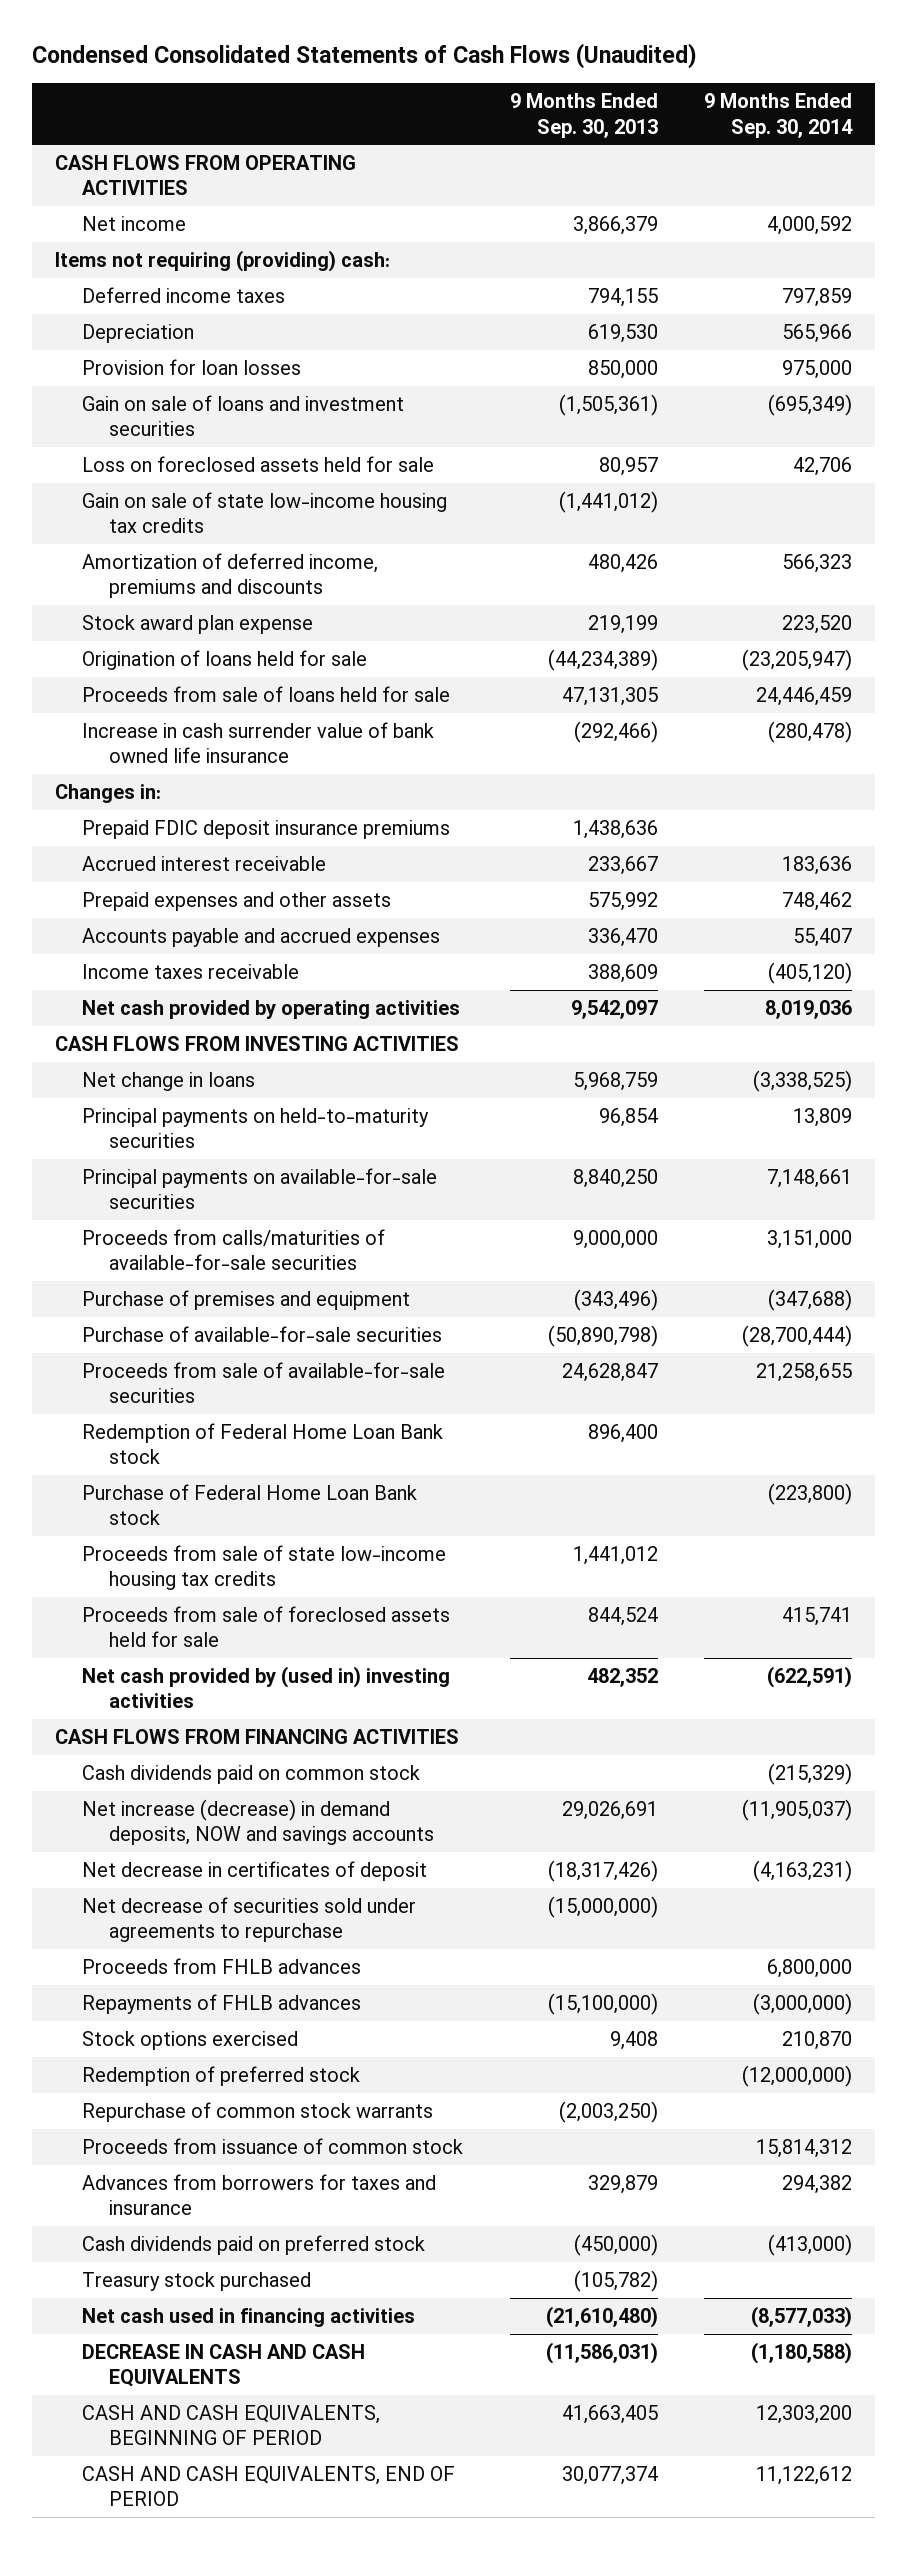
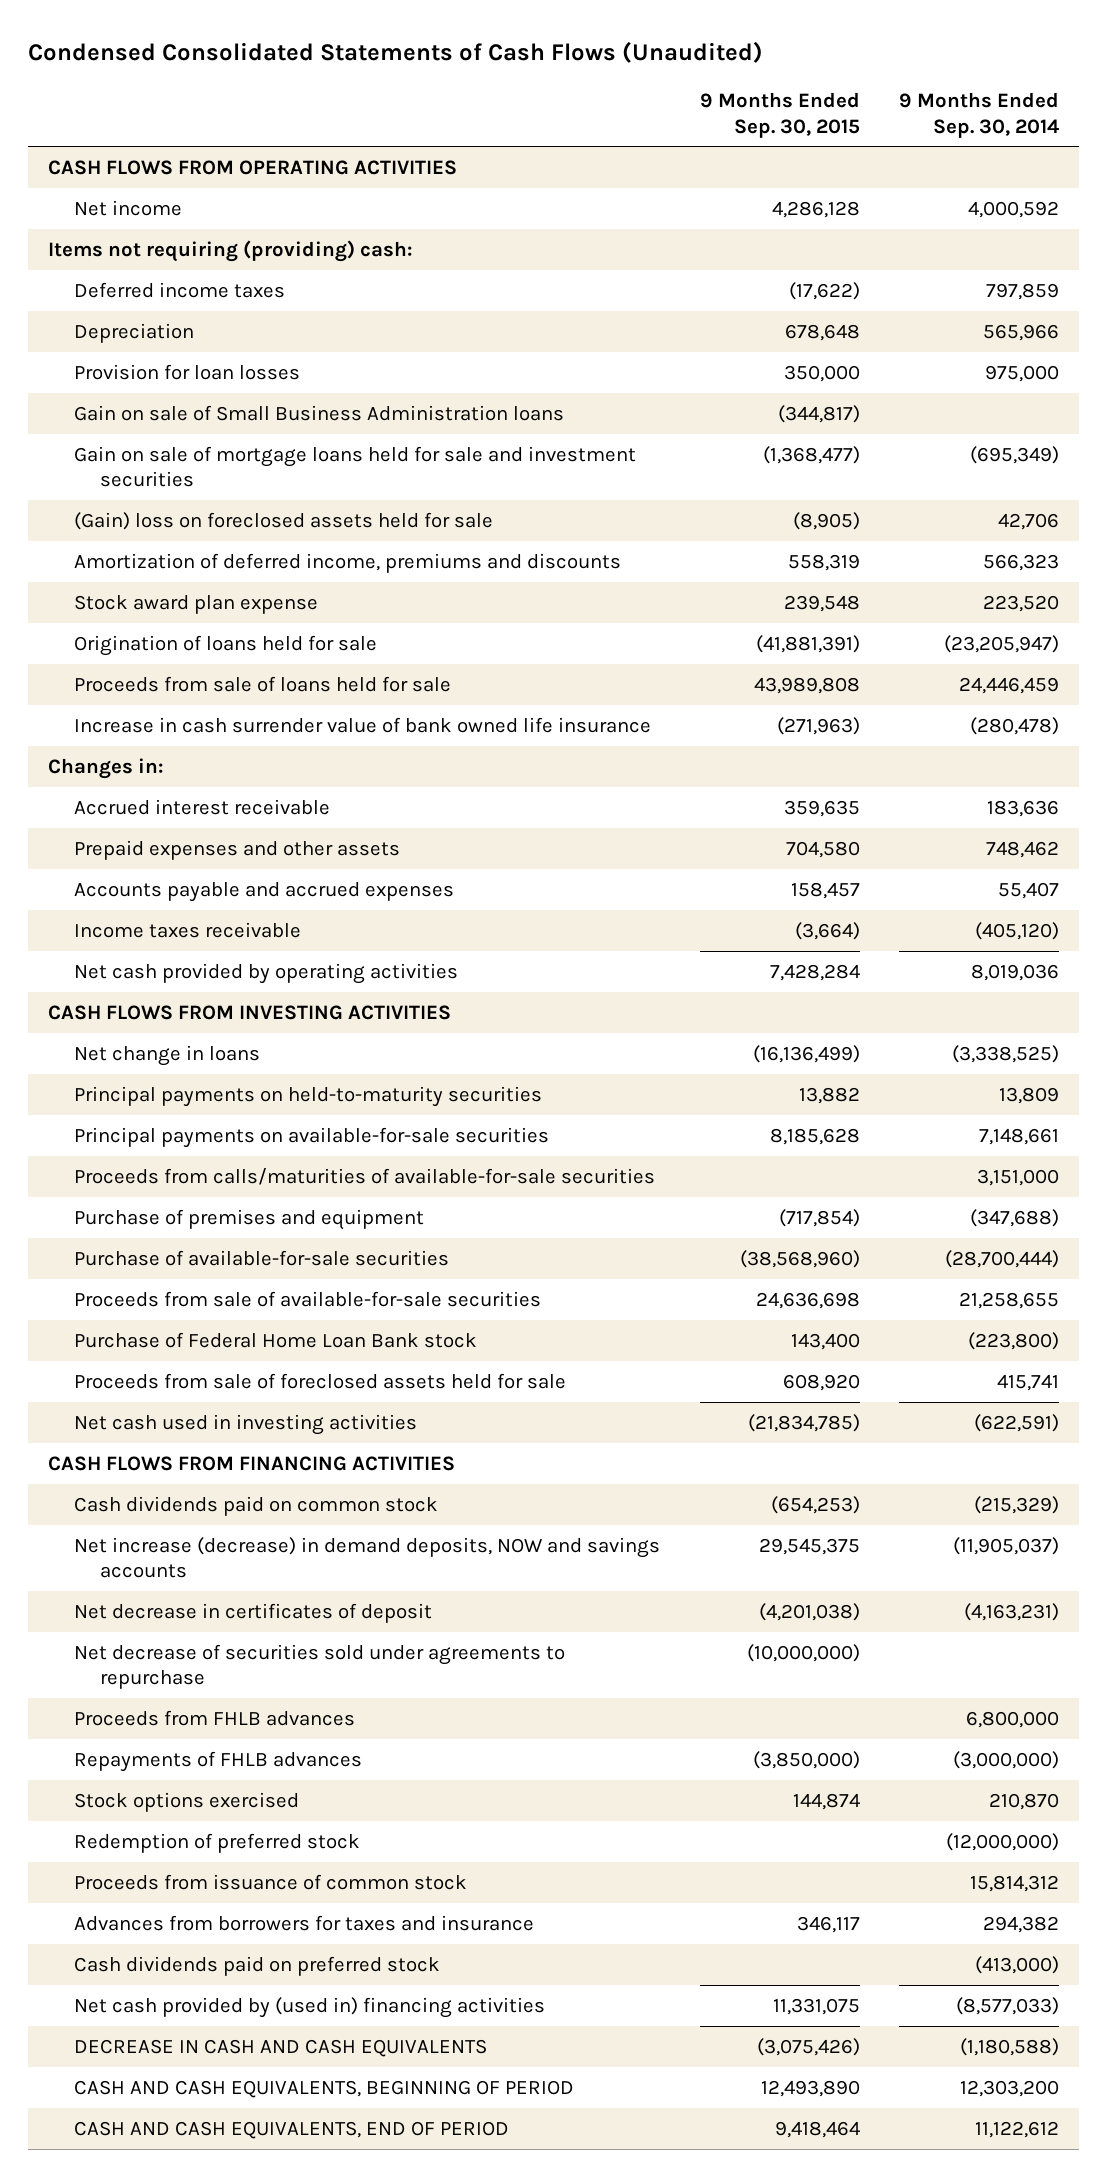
- | 9 Months Ended Sep. 30, 2013 | 9 Months Ended Sep. 30, 2014
+ | 9 Months Ended Sep. 30, 2015 | 9 Months Ended Sep. 30, 2014
- Gain on sale of loans and investment securities | (1,505,361) | (695,349)
- Loss on foreclosed assets held for sale | 80,957 | 42,706
- Gain on sale of state low-income housing tax credits | (1,441,012) |
+ Gain on sale of Small Business Administration loans | (344,817) |
+ Gain on sale of mortgage loans held for sale and investment securities | (1,368,477) | (695,349)
+ (Gain) loss on foreclosed assets held for sale | (8,905) | 42,706
- Prepaid FDIC deposit insurance premiums | 1,438,636 |
- Redemption of Federal Home Loan Bank stock | 896,400 |
- Proceeds from sale of state low-income housing tax credits | 1,441,012 |
- Net cash provided by (used in) investing activities | 482,352 | (622,591)
+ Net cash used in investing activities | (21,834,785) | (622,591)
- Repurchase of common stock warrants | (2,003,250) |
- Treasury stock purchased | (105,782) |
- Net cash used in financing activities | (21,610,480) | (8,577,033)
+ Net cash provided by (used in) financing activities | 11,331,075 | (8,577,033)

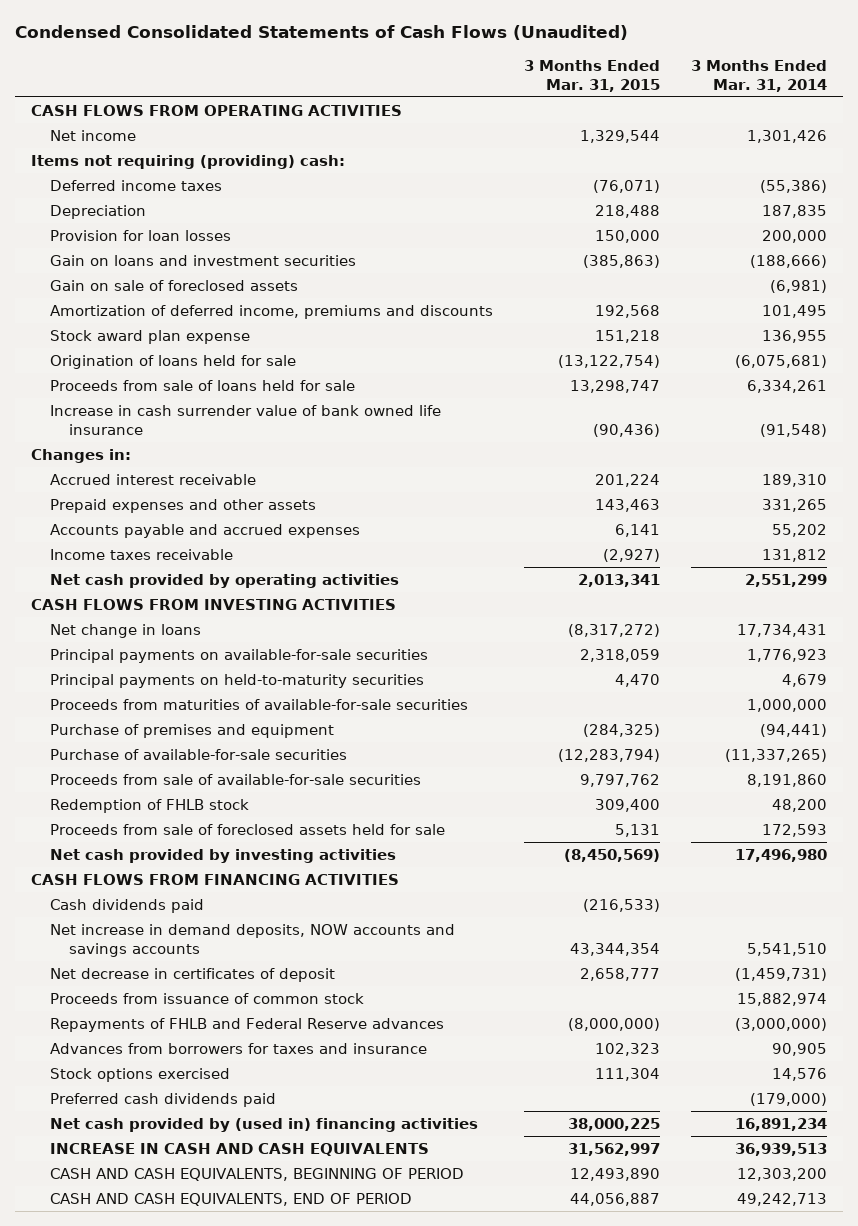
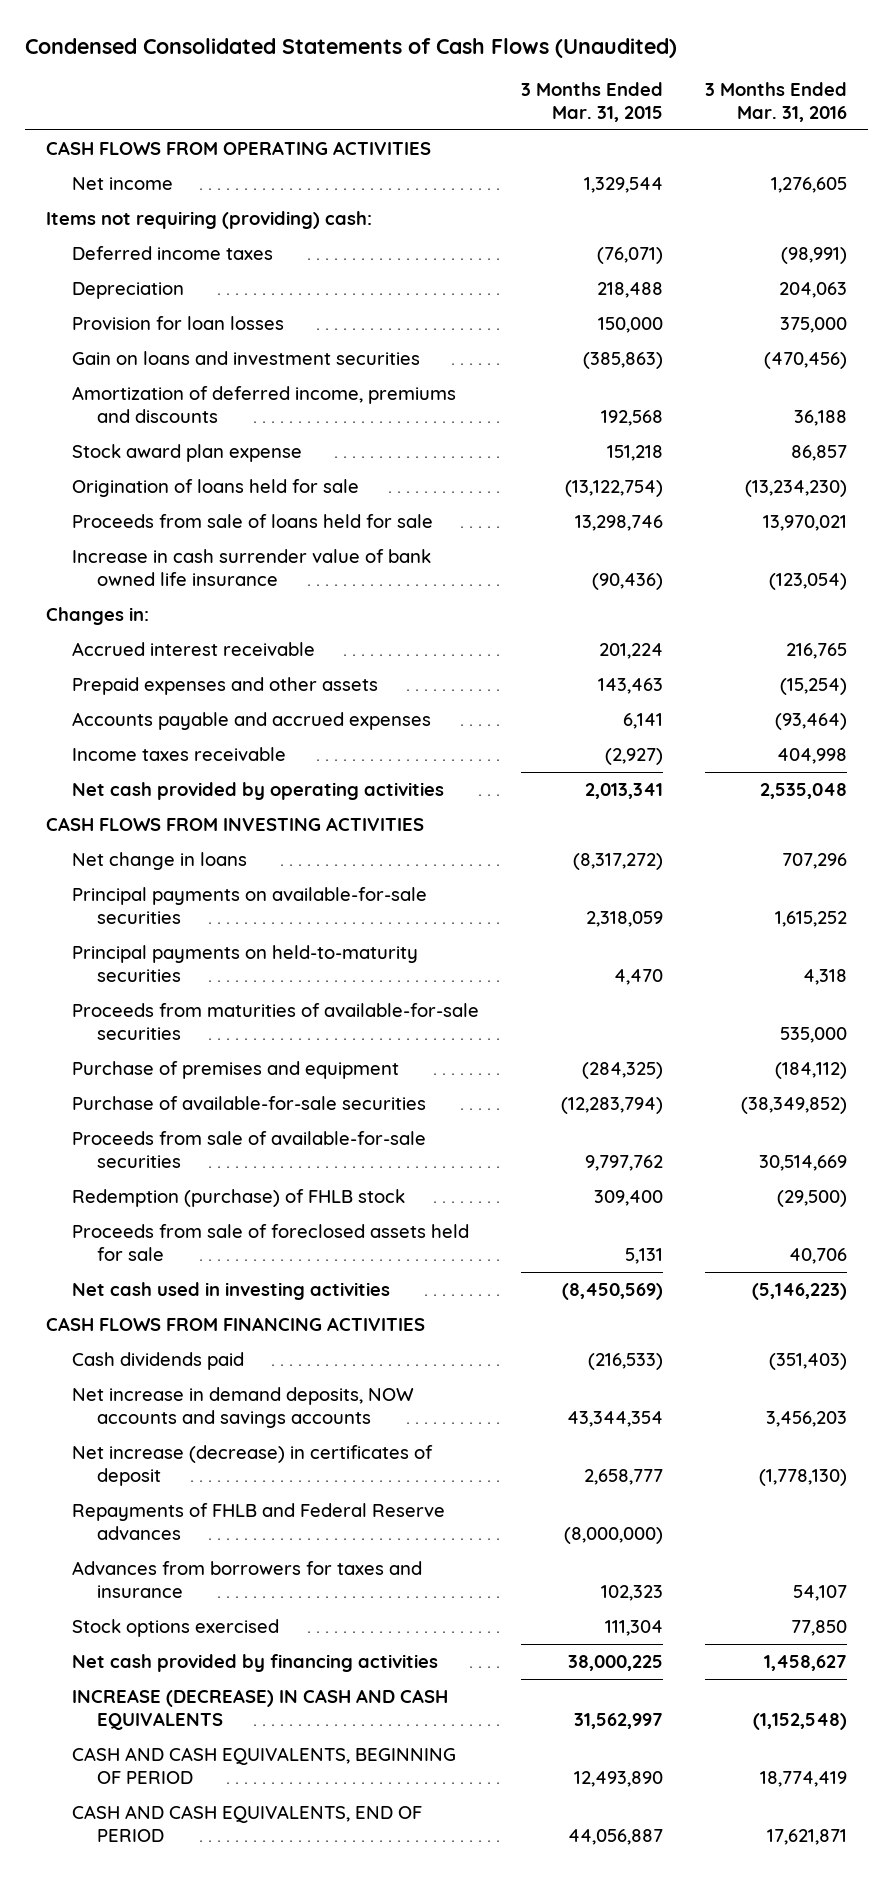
- | 3 Months Ended Mar. 31, 2015 | 3 Months Ended Mar. 31, 2014
+ | 3 Months Ended Mar. 31, 2015 | 3 Months Ended Mar. 31, 2016
- Gain on sale of foreclosed assets | | (6,981)
- Proceeds from sale of loans held for sale | 13,298,747 | 6,334,261
+ Proceeds from sale of loans held for sale | 13,298,746 | 13,970,021
- Redemption of FHLB stock | 309,400 | 48,200
+ Redemption (purchase) of FHLB stock | 309,400 | (29,500)
- Net cash provided by investing activities | (8,450,569) | 17,496,980
+ Net cash used in investing activities | (8,450,569) | (5,146,223)
- Net decrease in certificates of deposit | 2,658,777 | (1,459,731)
- Proceeds from issuance of common stock | | 15,882,974
+ Net increase (decrease) in certificates of deposit | 2,658,777 | (1,778,130)
- Preferred cash dividends paid | | (179,000)
- Net cash provided by (used in) financing activities | 38,000,225 | 16,891,234
- INCREASE IN CASH AND CASH EQUIVALENTS | 31,562,997 | 36,939,513
+ Net cash provided by financing activities | 38,000,225 | 1,458,627
+ INCREASE (DECREASE) IN CASH AND CASH EQUIVALENTS | 31,562,997 | (1,152,548)

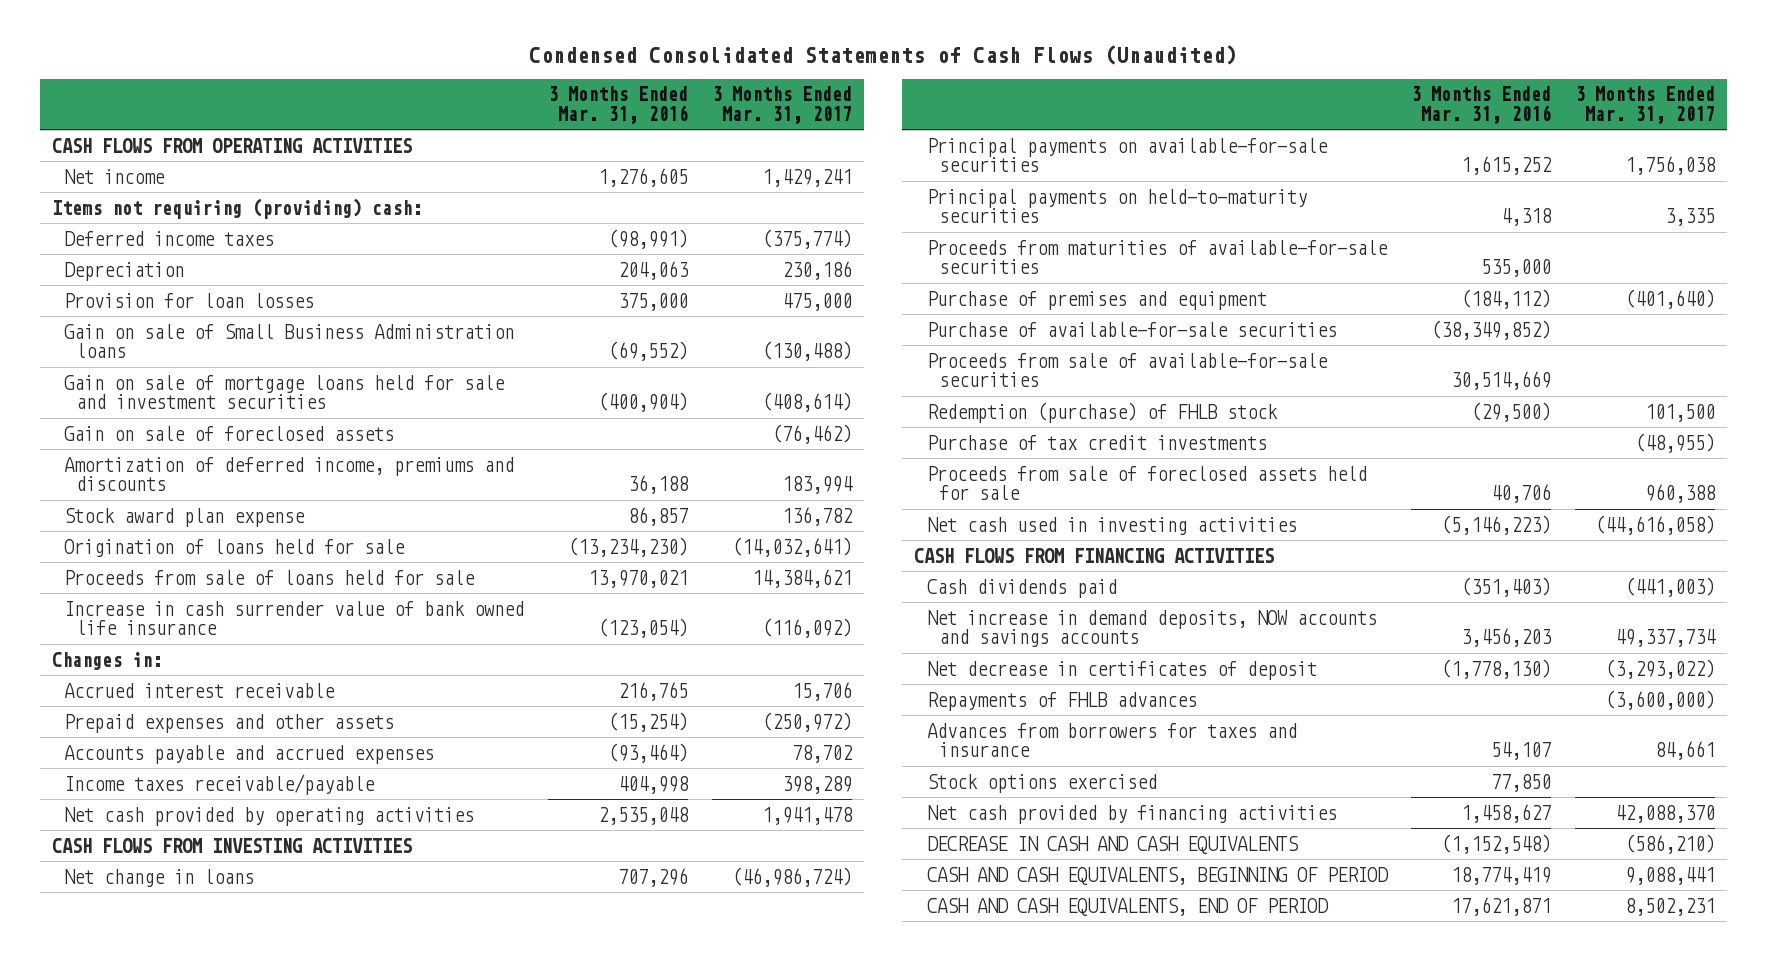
- | 3 Months Ended Mar. 31, 2015 | 3 Months Ended Mar. 31, 2016
+ | 3 Months Ended Mar. 31, 2016 | 3 Months Ended Mar. 31, 2017
- Gain on loans and investment securities | (385,863) | (470,456)
+ Gain on sale of Small Business Administration loans | (69,552) | (130,488)
+ Gain on sale of mortgage loans held for sale and investment securities | (400,904) | (408,614)
+ Gain on sale of foreclosed assets | | (76,462)
- Income taxes receivable | (2,927) | 404,998
+ Income taxes receivable/payable | 404,998 | 398,289
+ Purchase of tax credit investments | | (48,955)
- Net increase (decrease) in certificates of deposit | 2,658,777 | (1,778,130)
- Repayments of FHLB and Federal Reserve advances | (8,000,000) |
+ Net decrease in certificates of deposit | (1,778,130) | (3,293,022)
+ Repayments of FHLB advances | | (3,600,000)
- INCREASE (DECREASE) IN CASH AND CASH EQUIVALENTS | 31,562,997 | (1,152,548)
+ DECREASE IN CASH AND CASH EQUIVALENTS | (1,152,548) | (586,210)

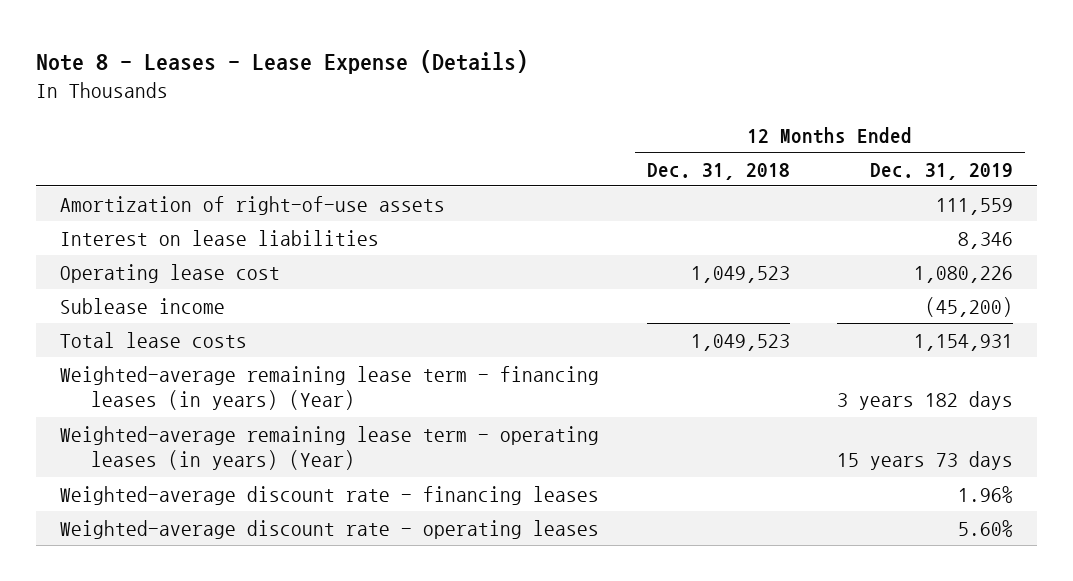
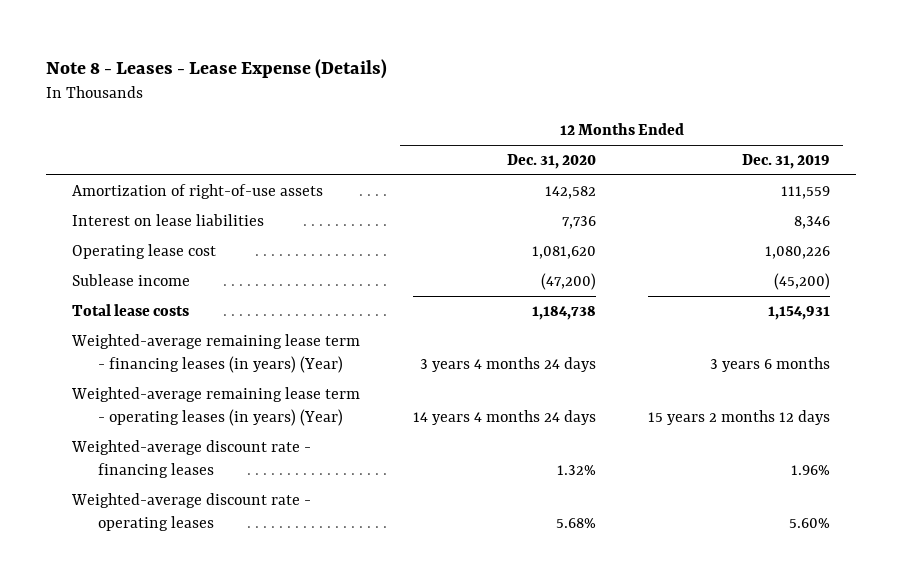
- | 12 Months Ended Dec. 31, 2018 | 12 Months Ended Dec. 31, 2019
+ | 12 Months Ended Dec. 31, 2020 | 12 Months Ended Dec. 31, 2019
- Weighted-average remaining lease term - financing leases (in years) (Year) | | 3 years 182 days
- Weighted-average remaining lease term - operating leases (in years) (Year) | | 15 years 73 days
+ Weighted-average remaining lease term - financing leases (in years) (Year) | 3 years 4 months 24 days | 3 years 6 months
+ Weighted-average remaining lease term - operating leases (in years) (Year) | 14 years 4 months 24 days | 15 years 2 months 12 days

